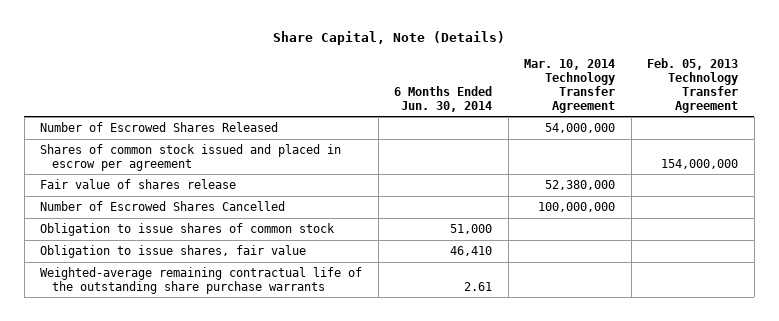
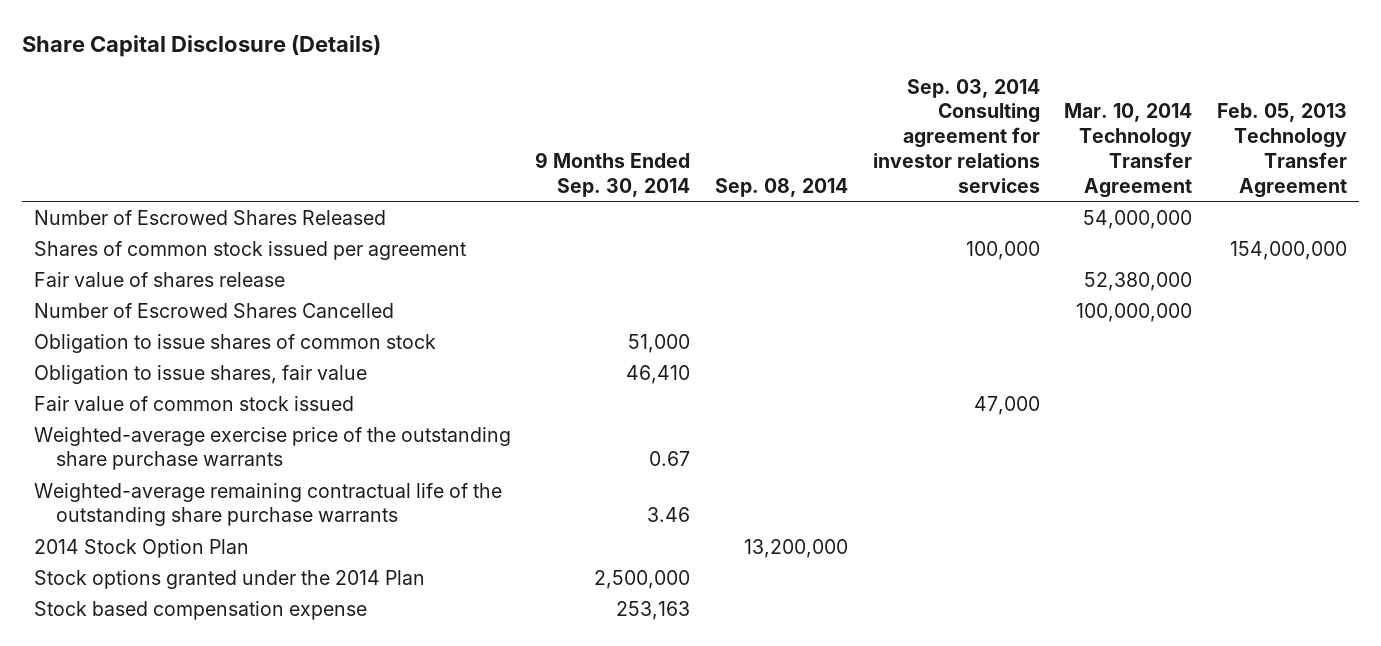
- Share Capital, Note (Details)
+ Share Capital Disclosure (Details)
- | 6 Months Ended Jun. 30, 2014 | Mar. 10, 2014 Technology Transfer Agreement | Feb. 05, 2013 Technology Transfer Agreement
+ | 9 Months Ended Sep. 30, 2014 | Sep. 08, 2014 | Sep. 03, 2014 Consulting agreement for investor relations services | Mar. 10, 2014 Technology Transfer Agreement | Feb. 05, 2013 Technology Transfer Agreement
- Shares of common stock issued and placed in escrow per agreement | | | 154,000,000
+ Shares of common stock issued per agreement | | | 100,000 | | 154,000,000
+ Fair value of common stock issued | | | 47,000 | |
+ Weighted-average exercise price of the outstanding share purchase warrants | 0.67 | | | |
+ 2014 Stock Option Plan | | 13,200,000 | | |
+ Stock options granted under the 2014 Plan | 2,500,000 | | | |
+ Stock based compensation expense | 253,163 | | | |

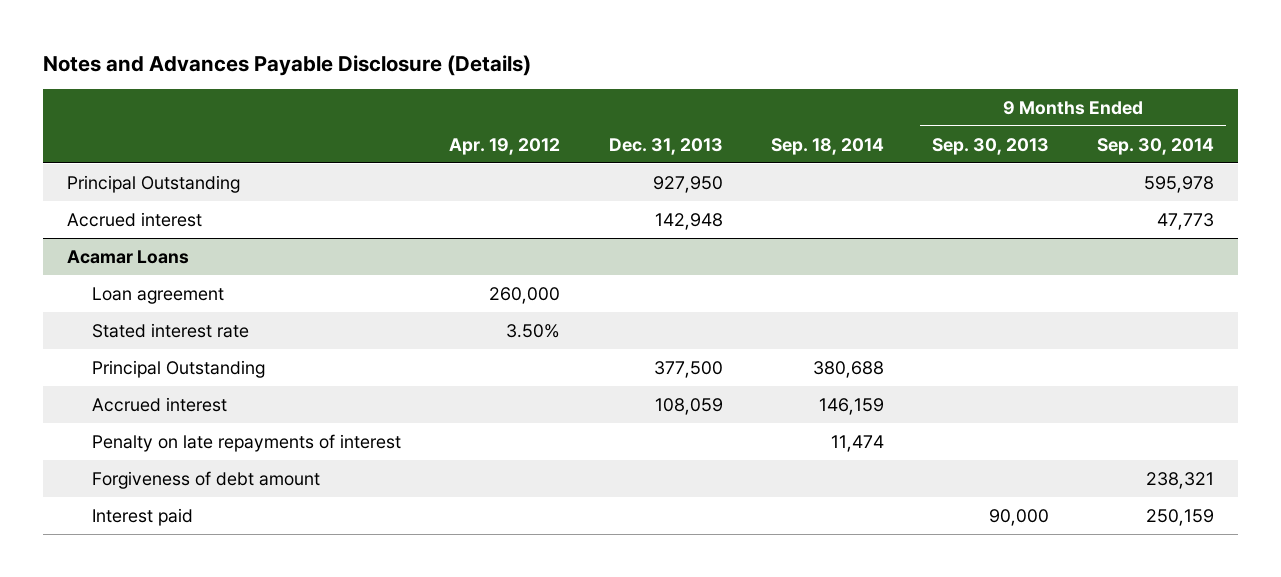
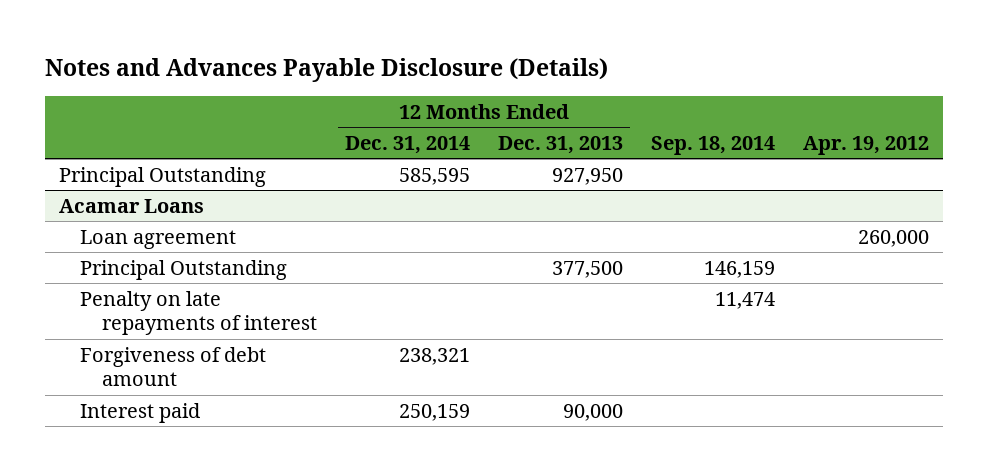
- | Apr. 19, 2012 | Dec. 31, 2013 | Sep. 18, 2014 | 9 Months Ended Sep. 30, 2013 | 9 Months Ended Sep. 30, 2014
+ | 12 Months Ended Dec. 31, 2014 | 12 Months Ended Dec. 31, 2013 | Sep. 18, 2014 | Apr. 19, 2012
- Accrued interest | | 142,948 | | | 47,773
@ Acamar Loans
- Stated interest rate | 3.50% | | | |
- Principal Outstanding | | 377,500 | 380,688 | |
- Accrued interest | | 108,059 | 146,159 | |
+ Principal Outstanding | | 377,500 | 146,159 |

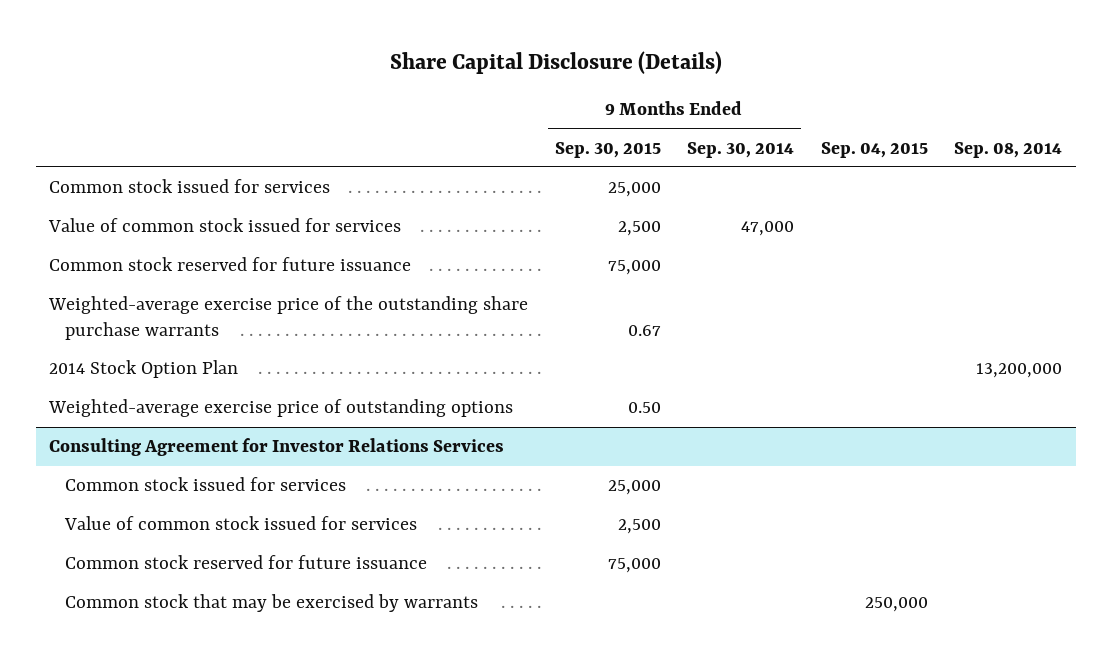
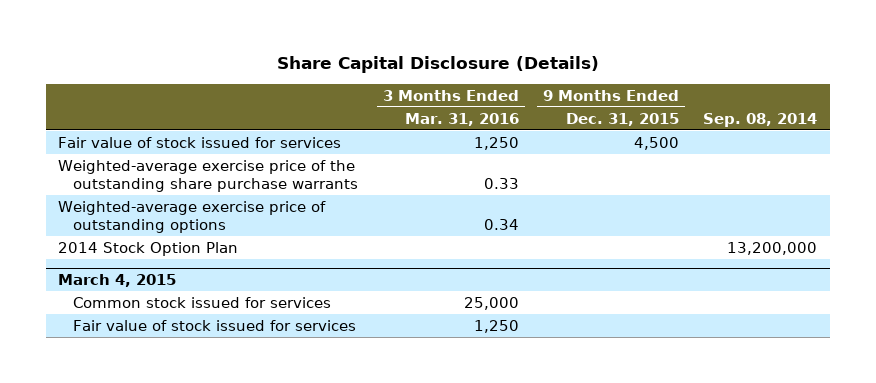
- | 9 Months Ended Sep. 30, 2015 | 9 Months Ended Sep. 30, 2014 | Sep. 04, 2015 | Sep. 08, 2014
+ | 3 Months Ended Mar. 31, 2016 | 9 Months Ended Dec. 31, 2015 | Sep. 08, 2014
- Common stock issued for services | 25,000 | | |
- Value of common stock issued for services | 2,500 | 47,000 | |
- Common stock reserved for future issuance | 75,000 | | |
+ Fair value of stock issued for services | 1,250 | 4,500 |
- Consulting Agreement for Investor Relations Services
- Common stock issued for services | 25,000 | | |
- Value of common stock issued for services | 2,500 | | |
- Common stock reserved for future issuance | 75,000 | | |
- Common stock that may be exercised by warrants | | | 250,000 |
moved down: 2014 Stock Option Plan | | | 13,200,000
+ March 4, 2015
+ Common stock issued for services | 25,000 | |
+ Fair value of stock issued for services | 1,250 | |

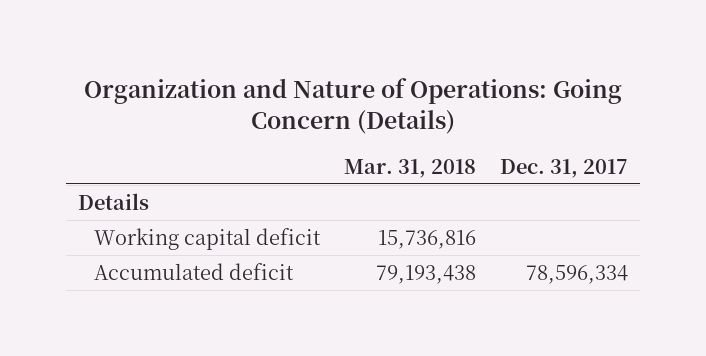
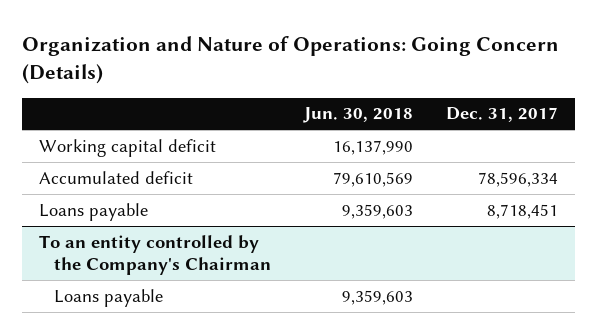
- | Mar. 31, 2018 | Dec. 31, 2017
+ | Jun. 30, 2018 | Dec. 31, 2017
- Details
+ Loans payable | 9,359,603 | 8,718,451
+ To an entity controlled by the Company's Chairman
+ Loans payable | 9,359,603 |

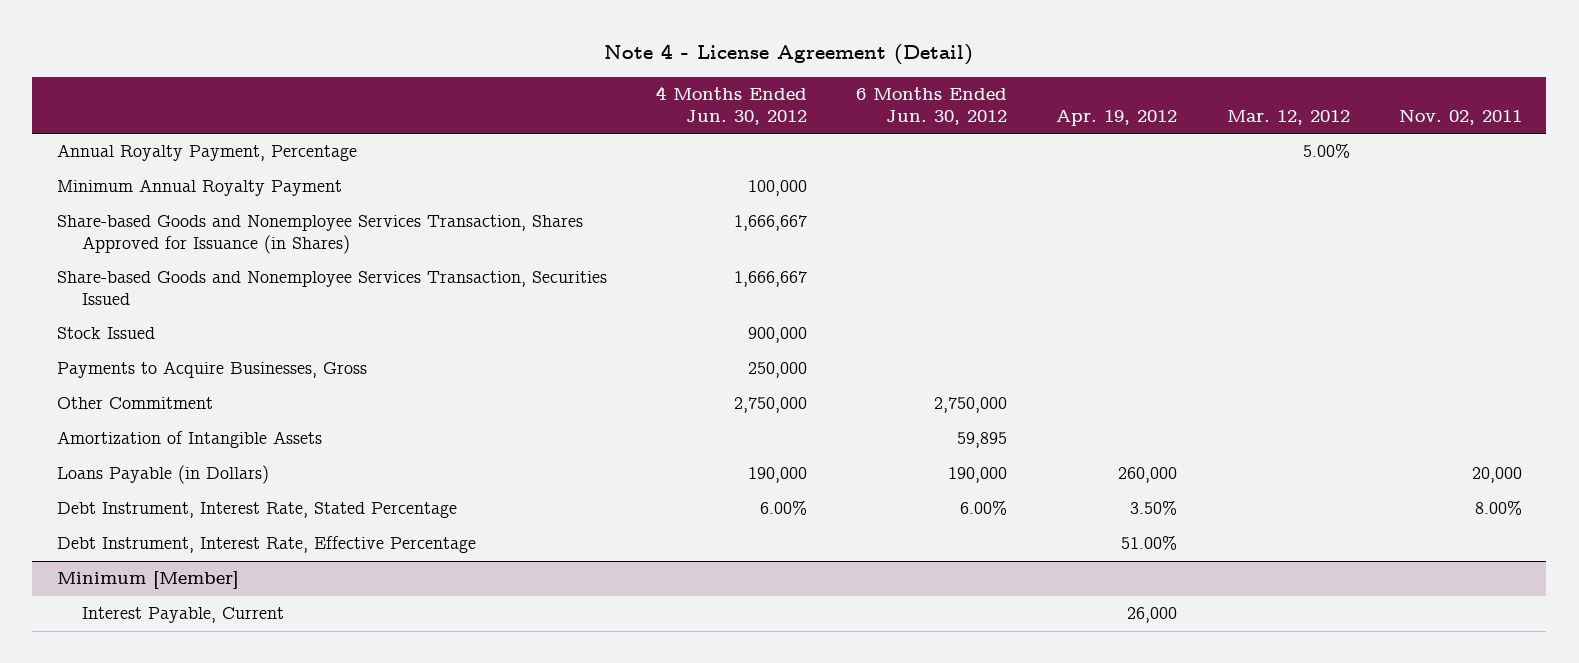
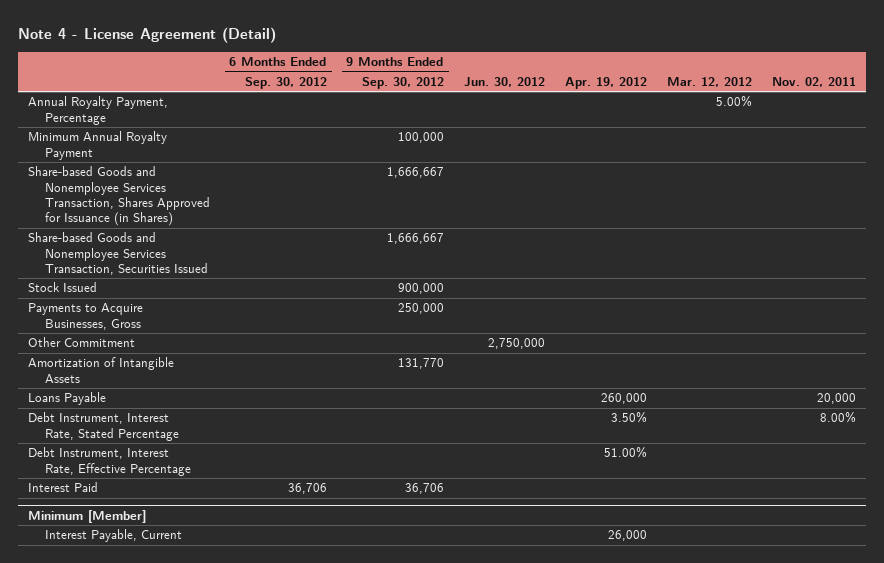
- | 4 Months Ended Jun. 30, 2012 | 6 Months Ended Jun. 30, 2012 | Apr. 19, 2012 | Mar. 12, 2012 | Nov. 02, 2011
+ | 6 Months Ended Sep. 30, 2012 | 9 Months Ended Sep. 30, 2012 | Jun. 30, 2012 | Apr. 19, 2012 | Mar. 12, 2012 | Nov. 02, 2011
- Loans Payable (in Dollars) | 190,000 | 190,000 | 260,000 | | 20,000
+ Loans Payable | | | | 260,000 | | 20,000
+ Interest Paid | 36,706 | 36,706 | | | |

